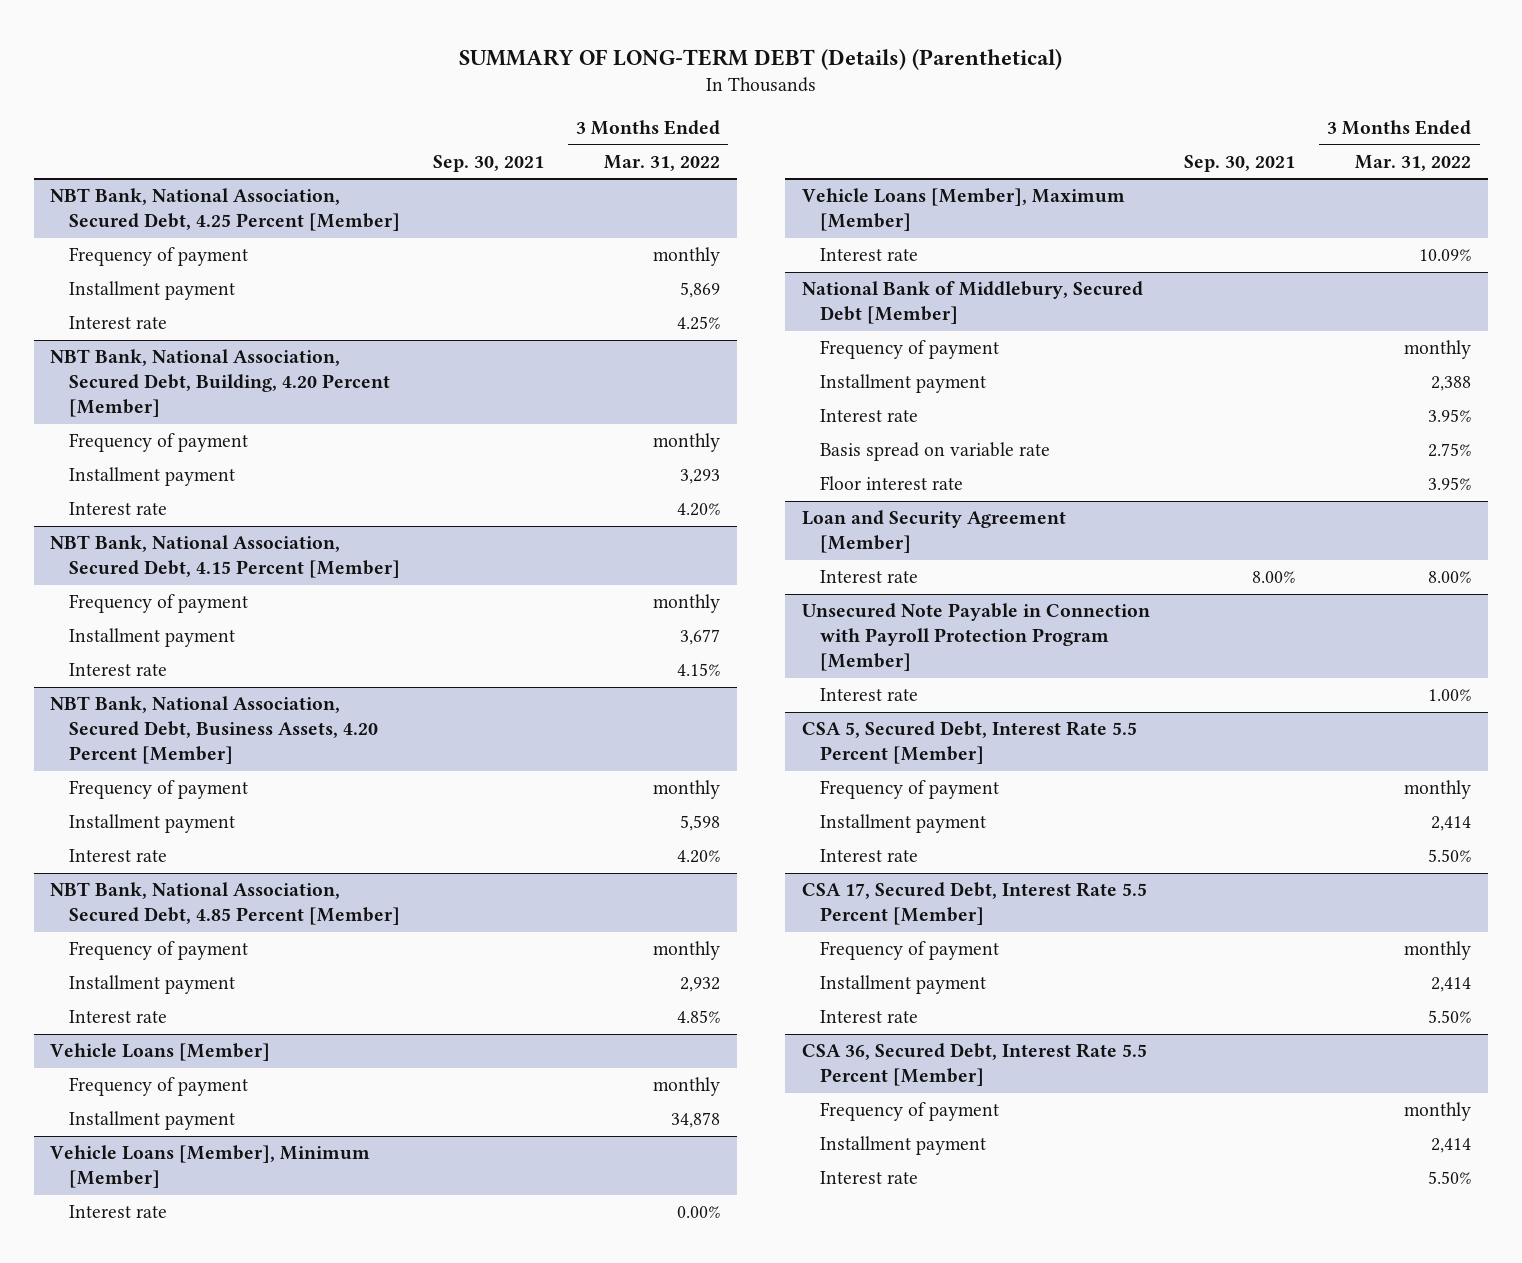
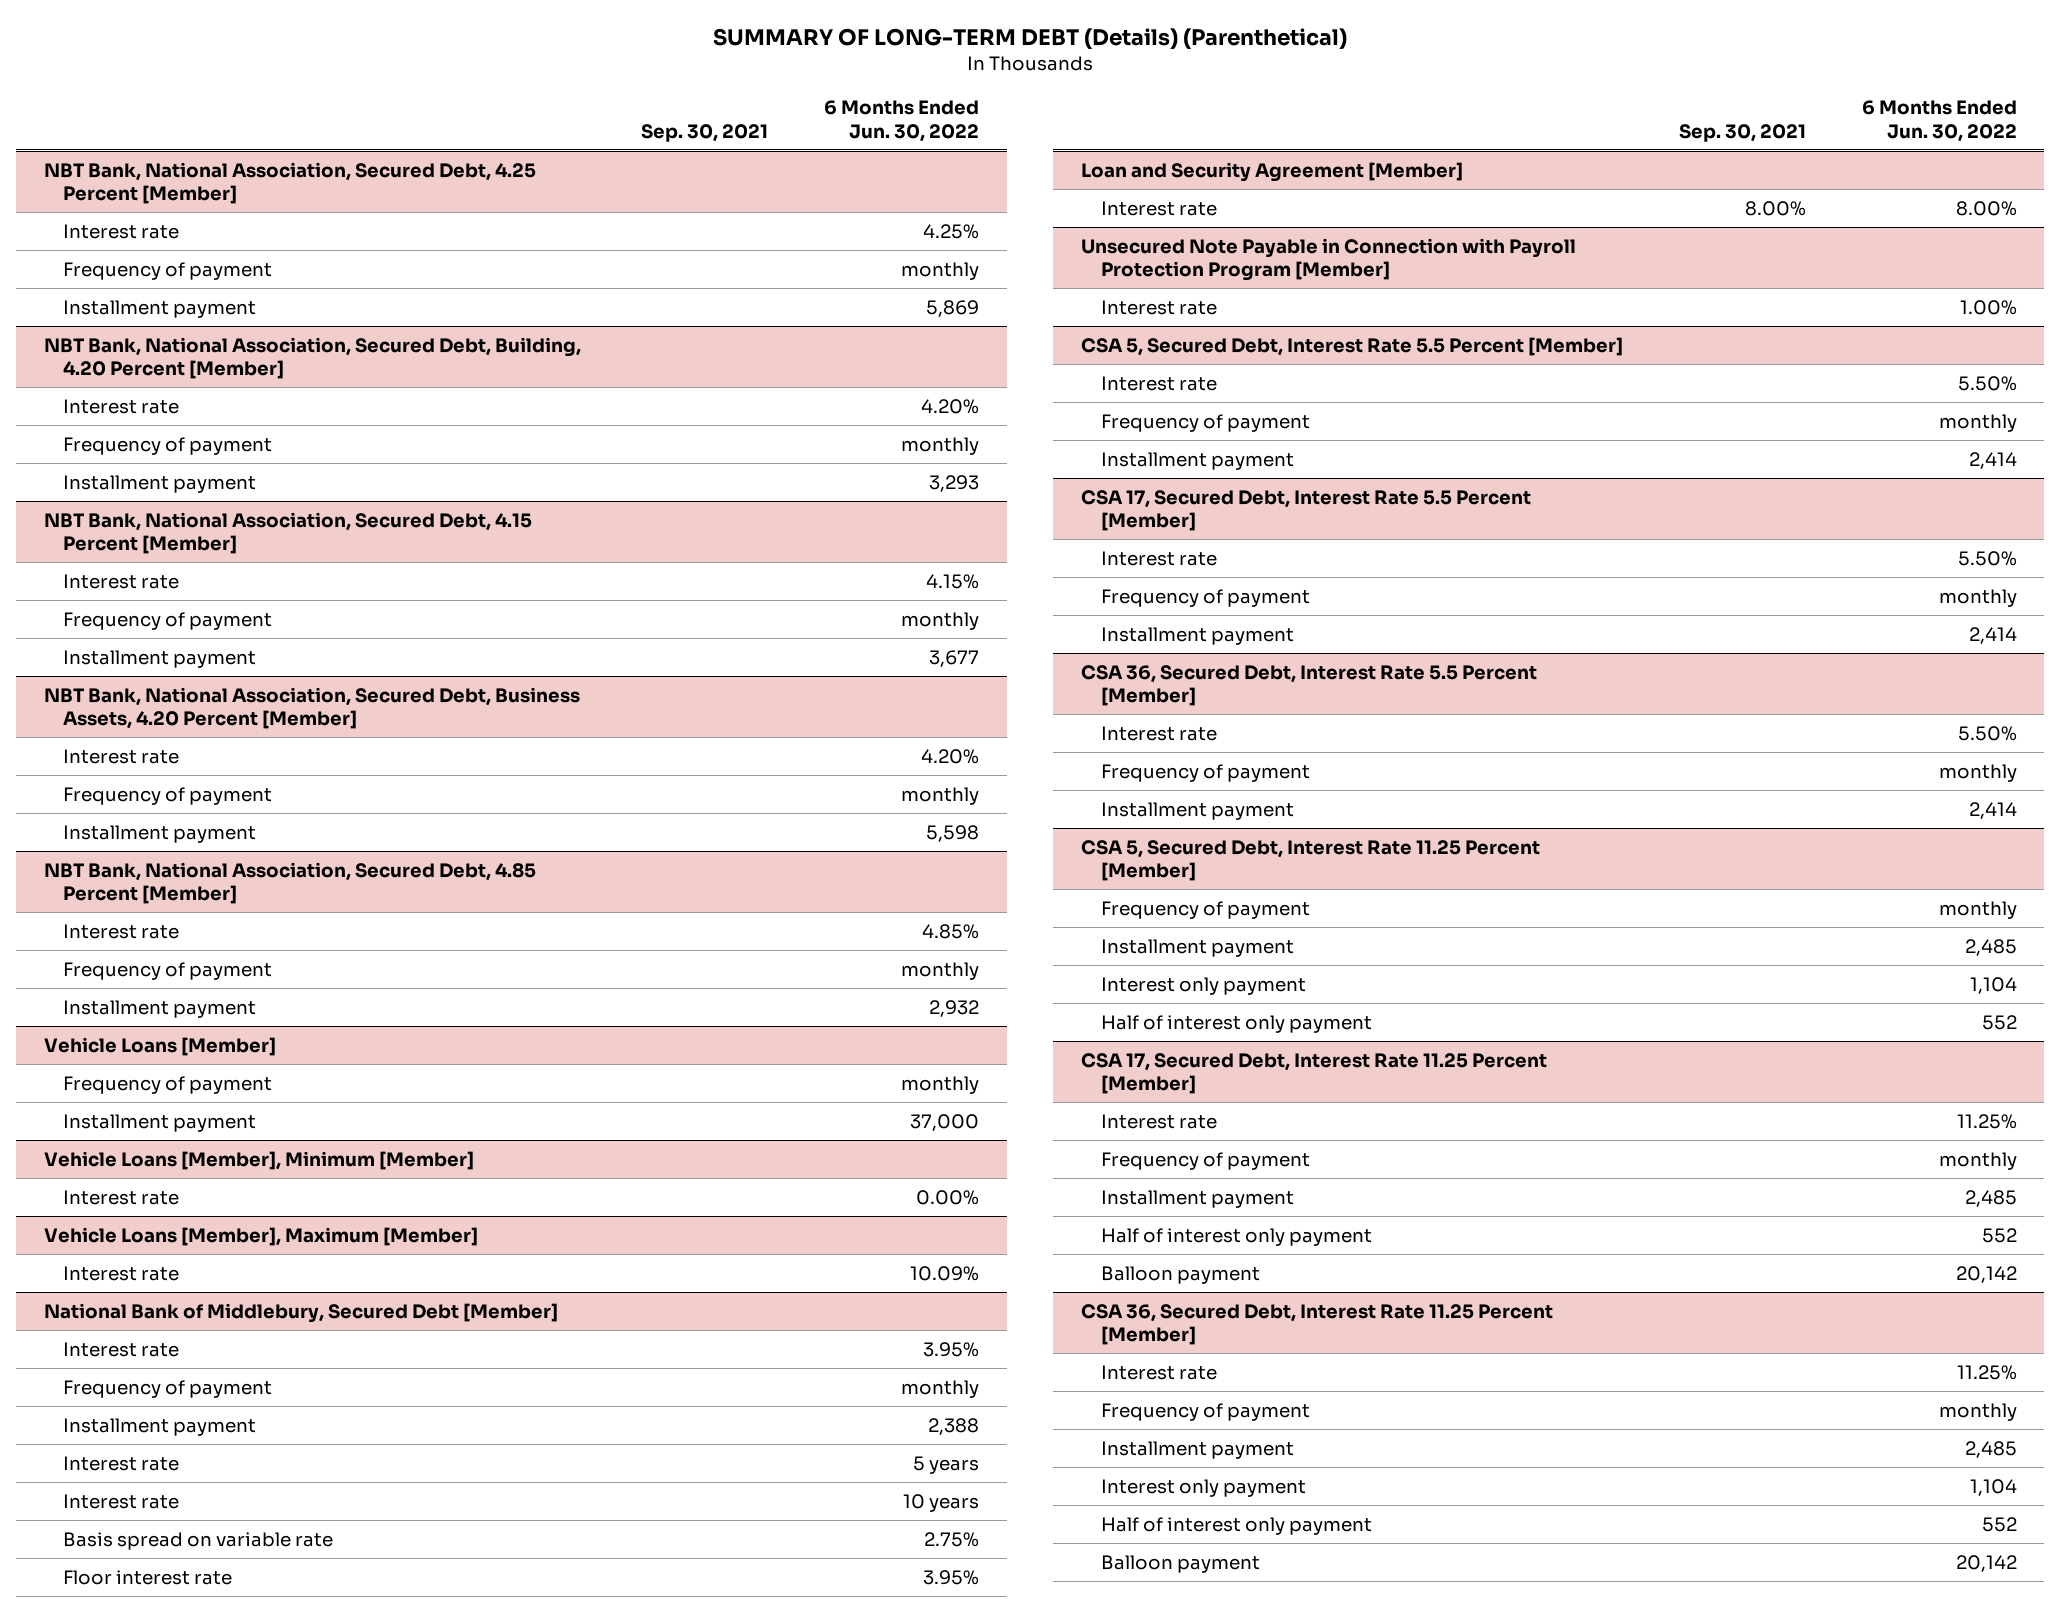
- | Sep. 30, 2021 | 3 Months Ended Mar. 31, 2022
+ | Sep. 30, 2021 | 6 Months Ended Jun. 30, 2022
@ NBT Bank, National Association, Secured Debt, 4.25 Percent [Member]
moved up: Interest rate | | 4.25%
@ NBT Bank, National Association, Secured Debt, Building, 4.20 Percent [Member]
moved up: Interest rate | | 4.20%
@ NBT Bank, National Association, Secured Debt, 4.15 Percent [Member]
moved up: Interest rate | | 4.15%
@ NBT Bank, National Association, Secured Debt, Business Assets, 4.20 Percent [Member]
moved up: Interest rate | | 4.20%
@ NBT Bank, National Association, Secured Debt, 4.85 Percent [Member]
moved up: Interest rate | | 4.85%
@ National Bank of Middlebury, Secured Debt [Member]
+ Interest rate | | 3.95%
+ Interest rate | | 10 years
@ CSA 5, Secured Debt, Interest Rate 5.5 Percent [Member]
moved up: Interest rate | | 5.50%
@ CSA 17, Secured Debt, Interest Rate 5.5 Percent [Member]
moved up: Interest rate | | 5.50%
@ CSA 36, Secured Debt, Interest Rate 5.5 Percent [Member]
moved up: Interest rate | | 5.50%
+ CSA 5, Secured Debt, Interest Rate 11.25 Percent [Member]
+ Frequency of payment | | monthly
+ Installment payment | | 2,485
+ Interest only payment | | 1,104
+ Half of interest only payment | | 552
+ CSA 17, Secured Debt, Interest Rate 11.25 Percent [Member]
+ Interest rate | | 11.25%
+ Frequency of payment | | monthly
+ Installment payment | | 2,485
+ Half of interest only payment | | 552
+ Balloon payment | | 20,142
+ CSA 36, Secured Debt, Interest Rate 11.25 Percent [Member]
+ Interest rate | | 11.25%
+ Frequency of payment | | monthly
+ Installment payment | | 2,485
+ Interest only payment | | 1,104
+ Half of interest only payment | | 552
+ Balloon payment | | 20,142

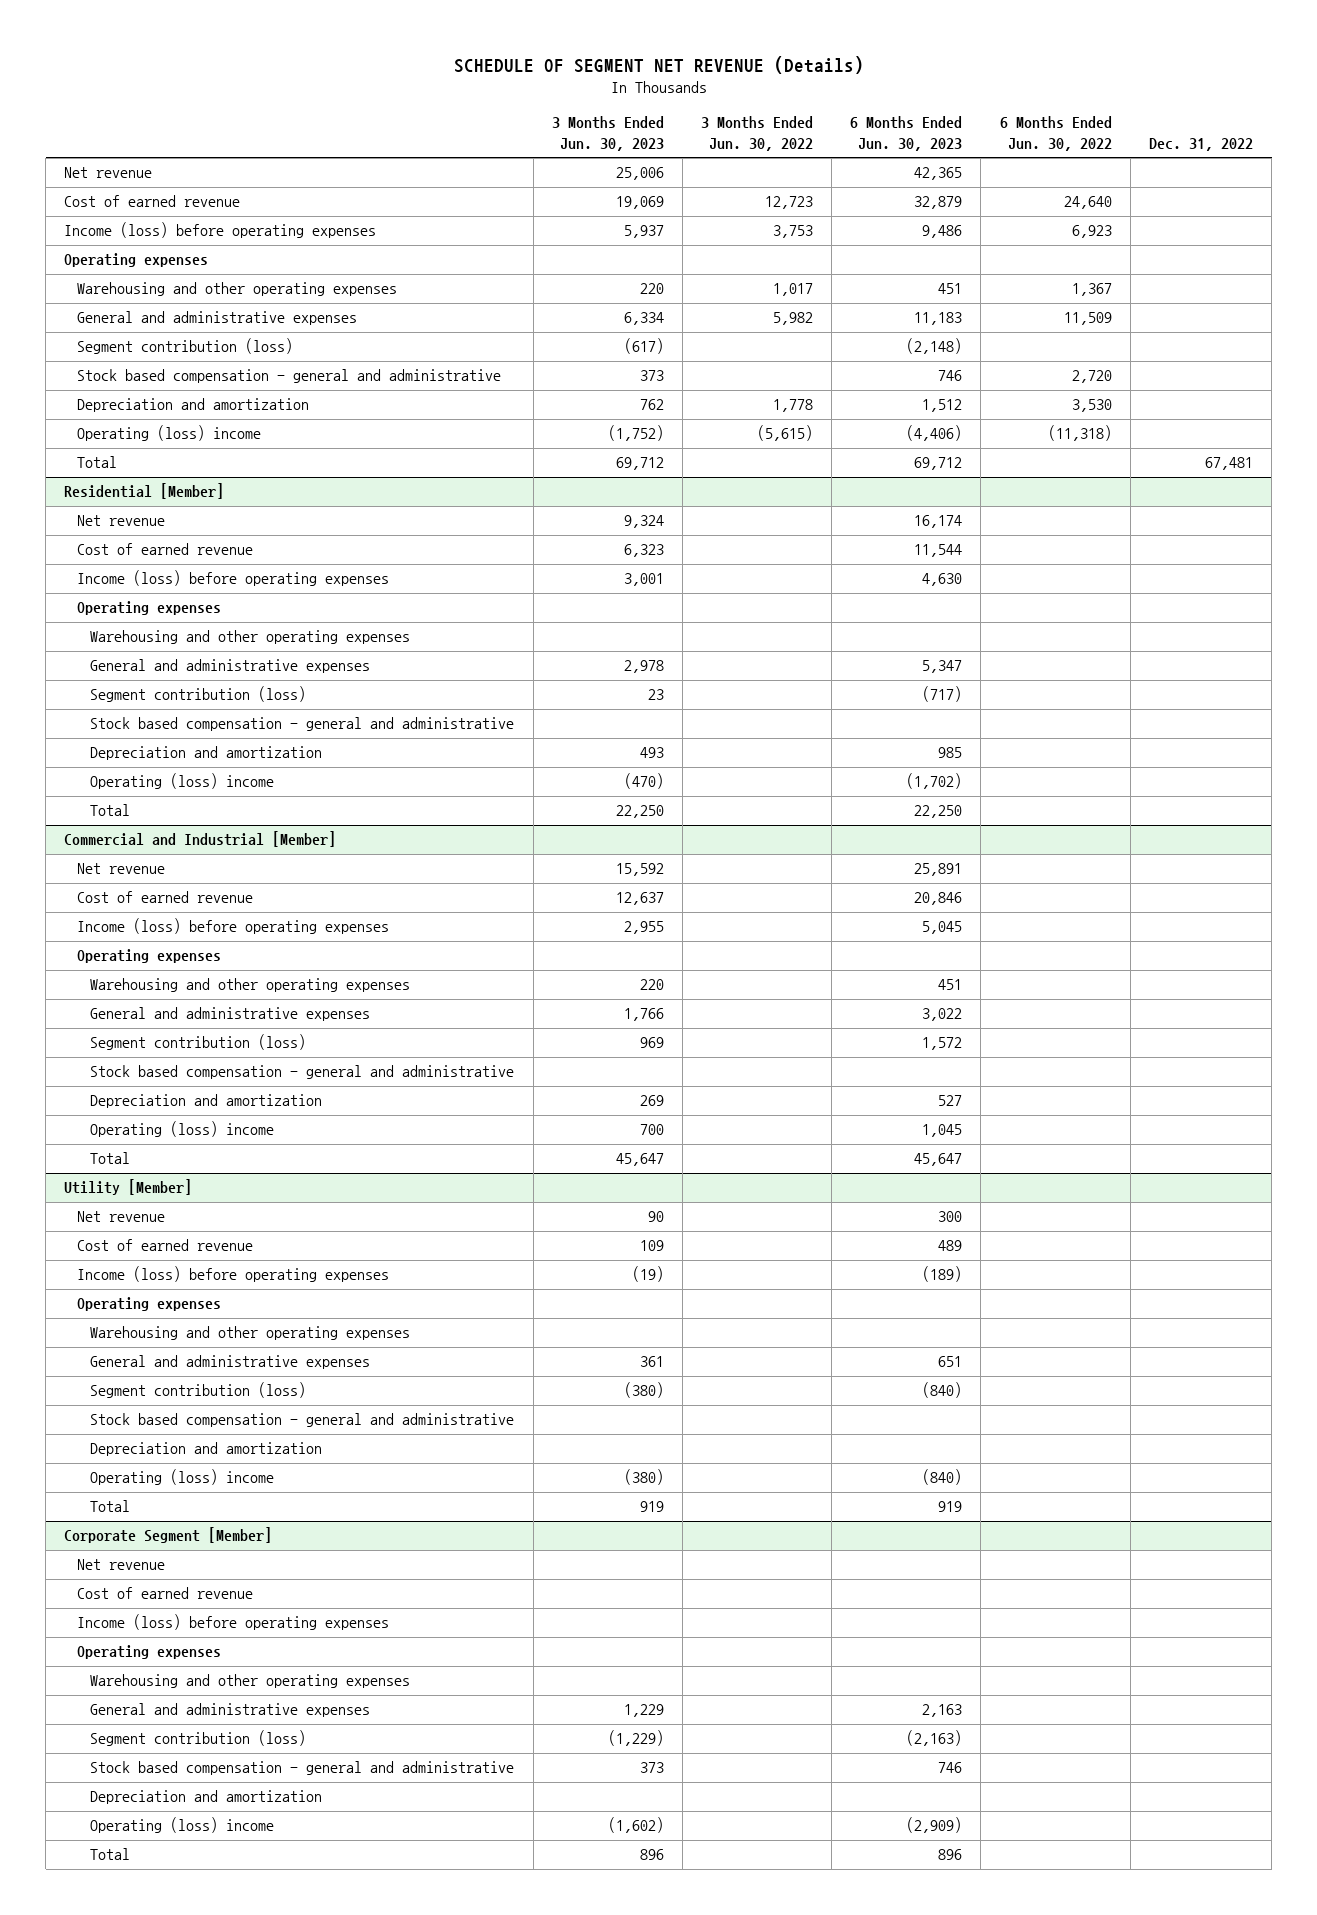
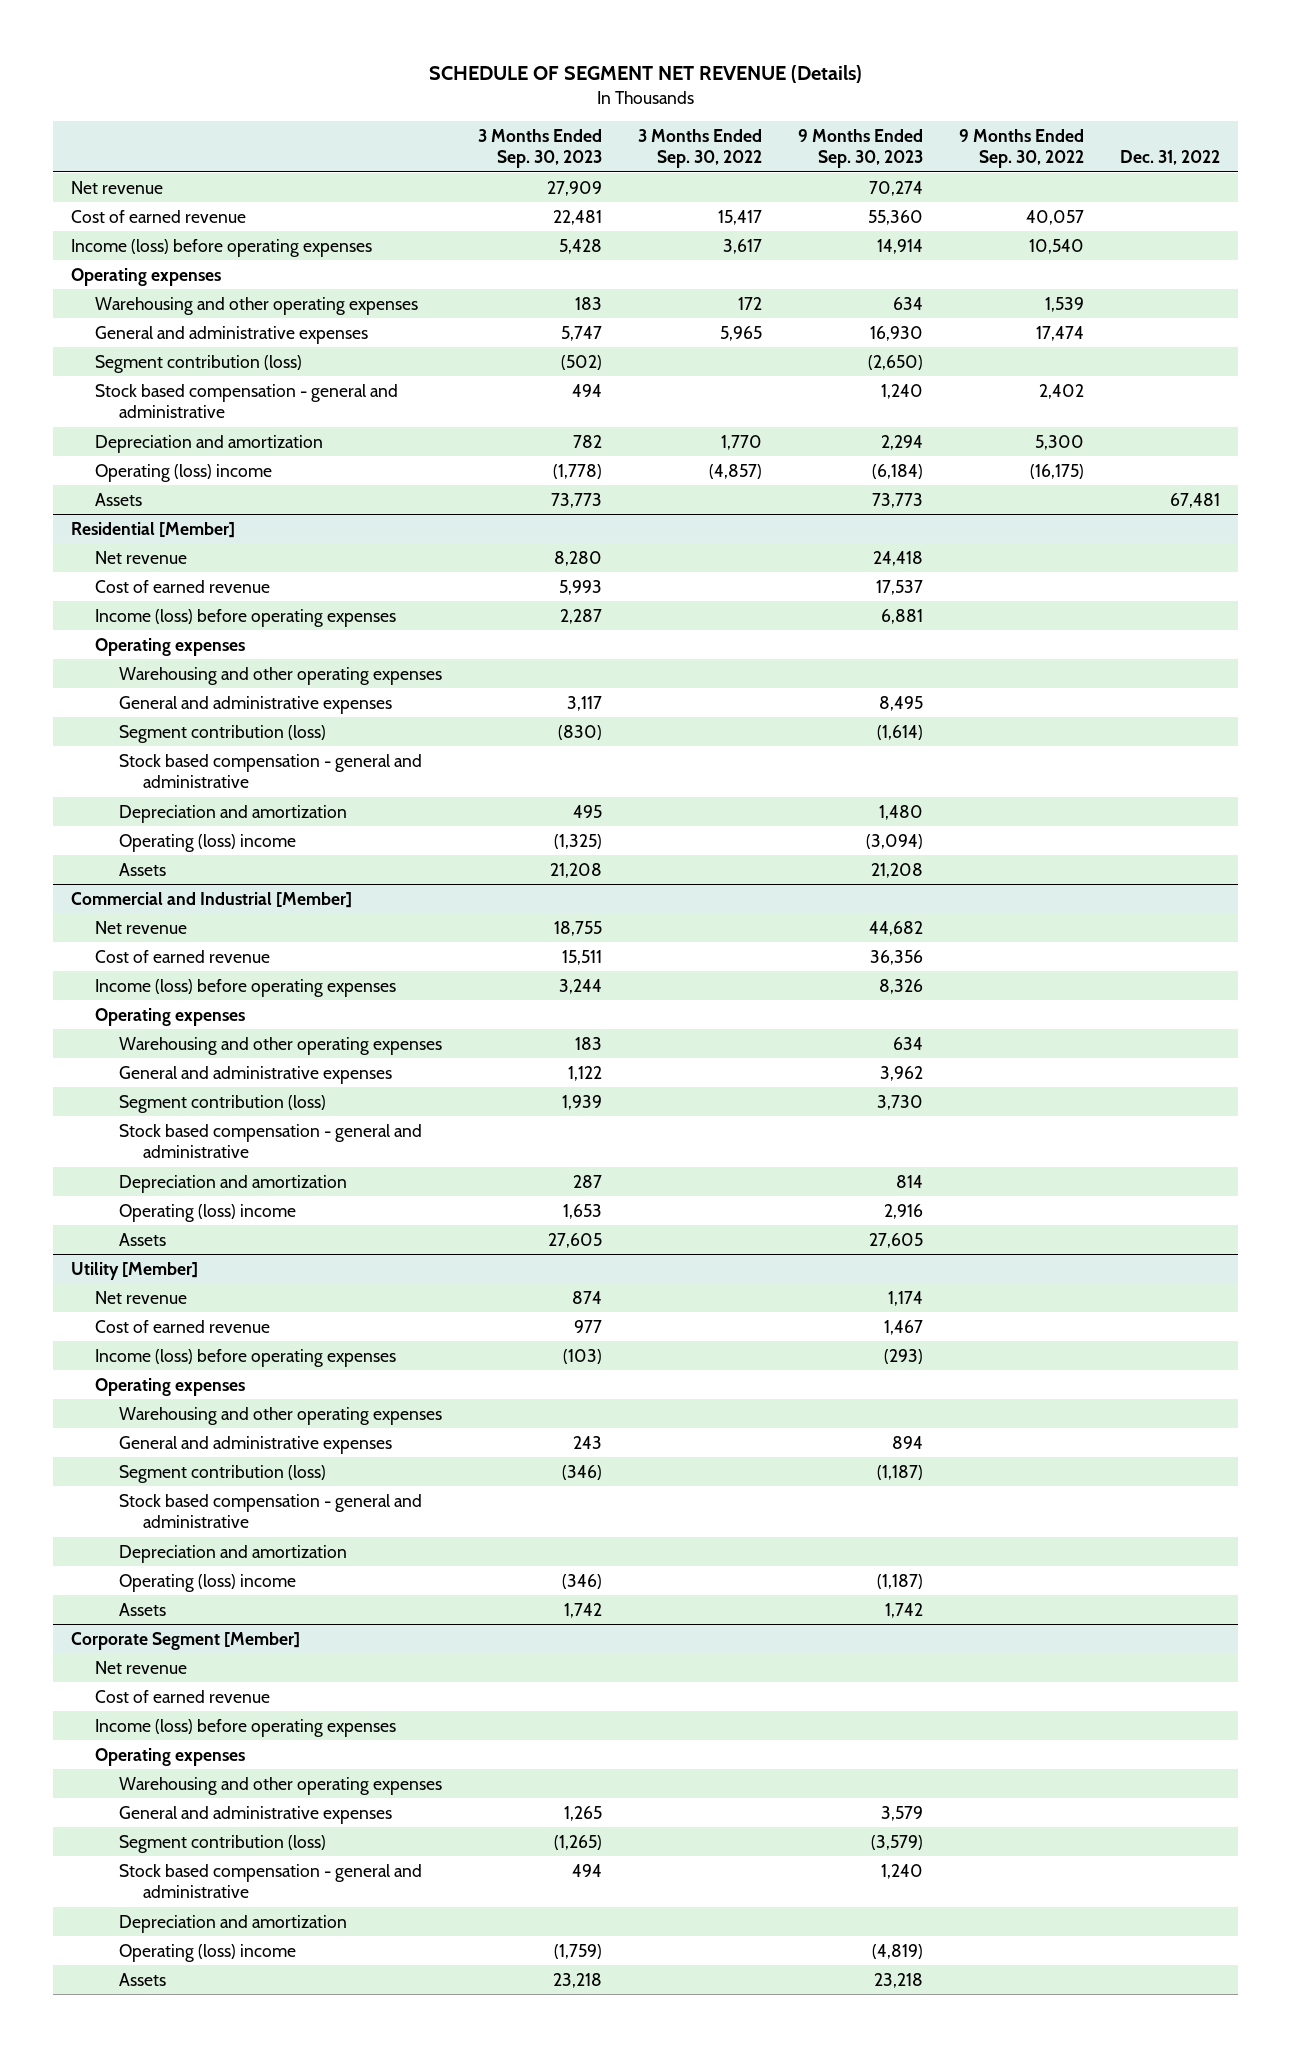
- | 3 Months Ended Jun. 30, 2023 | 3 Months Ended Jun. 30, 2022 | 6 Months Ended Jun. 30, 2023 | 6 Months Ended Jun. 30, 2022 | Dec. 31, 2022
+ | 3 Months Ended Sep. 30, 2023 | 3 Months Ended Sep. 30, 2022 | 9 Months Ended Sep. 30, 2023 | 9 Months Ended Sep. 30, 2022 | Dec. 31, 2022
- Total | 69,712 | | 69,712 | | 67,481
+ Assets | 73,773 | | 73,773 | | 67,481
@ Residential [Member]
- Total | 22,250 | | 22,250 | |
+ Assets | 21,208 | | 21,208 | |
@ Commercial and Industrial [Member]
- Total | 45,647 | | 45,647 | |
+ Assets | 27,605 | | 27,605 | |
@ Utility [Member]
- Total | 919 | | 919 | |
+ Assets | 1,742 | | 1,742 | |
@ Corporate Segment [Member]
- Total | 896 | | 896 | |
+ Assets | 23,218 | | 23,218 | |

